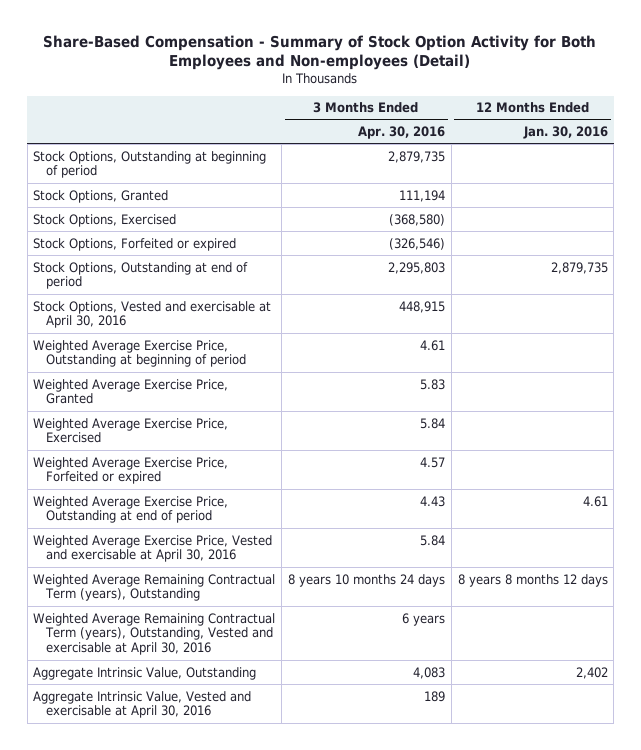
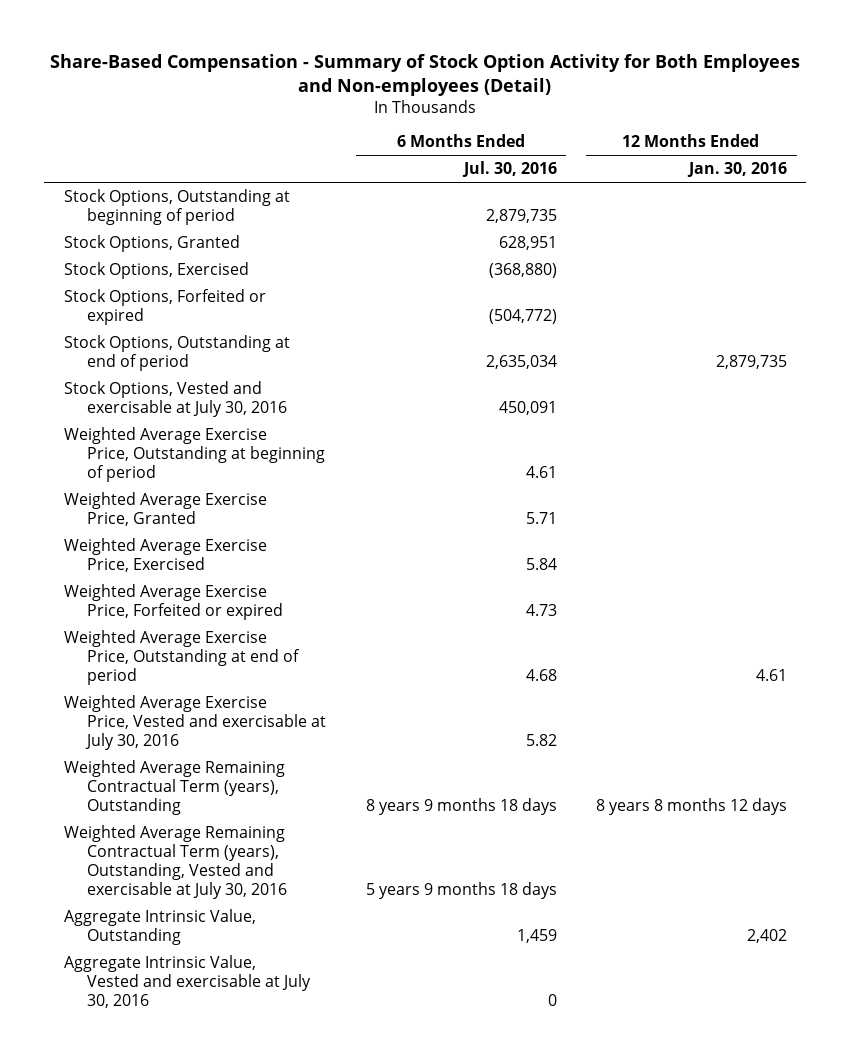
- | 3 Months Ended Apr. 30, 2016 | 12 Months Ended Jan. 30, 2016
+ | 6 Months Ended Jul. 30, 2016 | 12 Months Ended Jan. 30, 2016
- Stock Options, Vested and exercisable at April 30, 2016 | 448,915 |
+ Stock Options, Vested and exercisable at July 30, 2016 | 450,091 |
- Weighted Average Exercise Price, Vested and exercisable at April 30, 2016 | 5.84 |
+ Weighted Average Exercise Price, Vested and exercisable at July 30, 2016 | 5.82 |
- Weighted Average Remaining Contractual Term (years), Outstanding, Vested and exercisable at April 30, 2016 | 6 years |
+ Weighted Average Remaining Contractual Term (years), Outstanding, Vested and exercisable at July 30, 2016 | 5 years 9 months 18 days |
- Aggregate Intrinsic Value, Vested and exercisable at April 30, 2016 | 189 |
+ Aggregate Intrinsic Value, Vested and exercisable at July 30, 2016 | 0 |

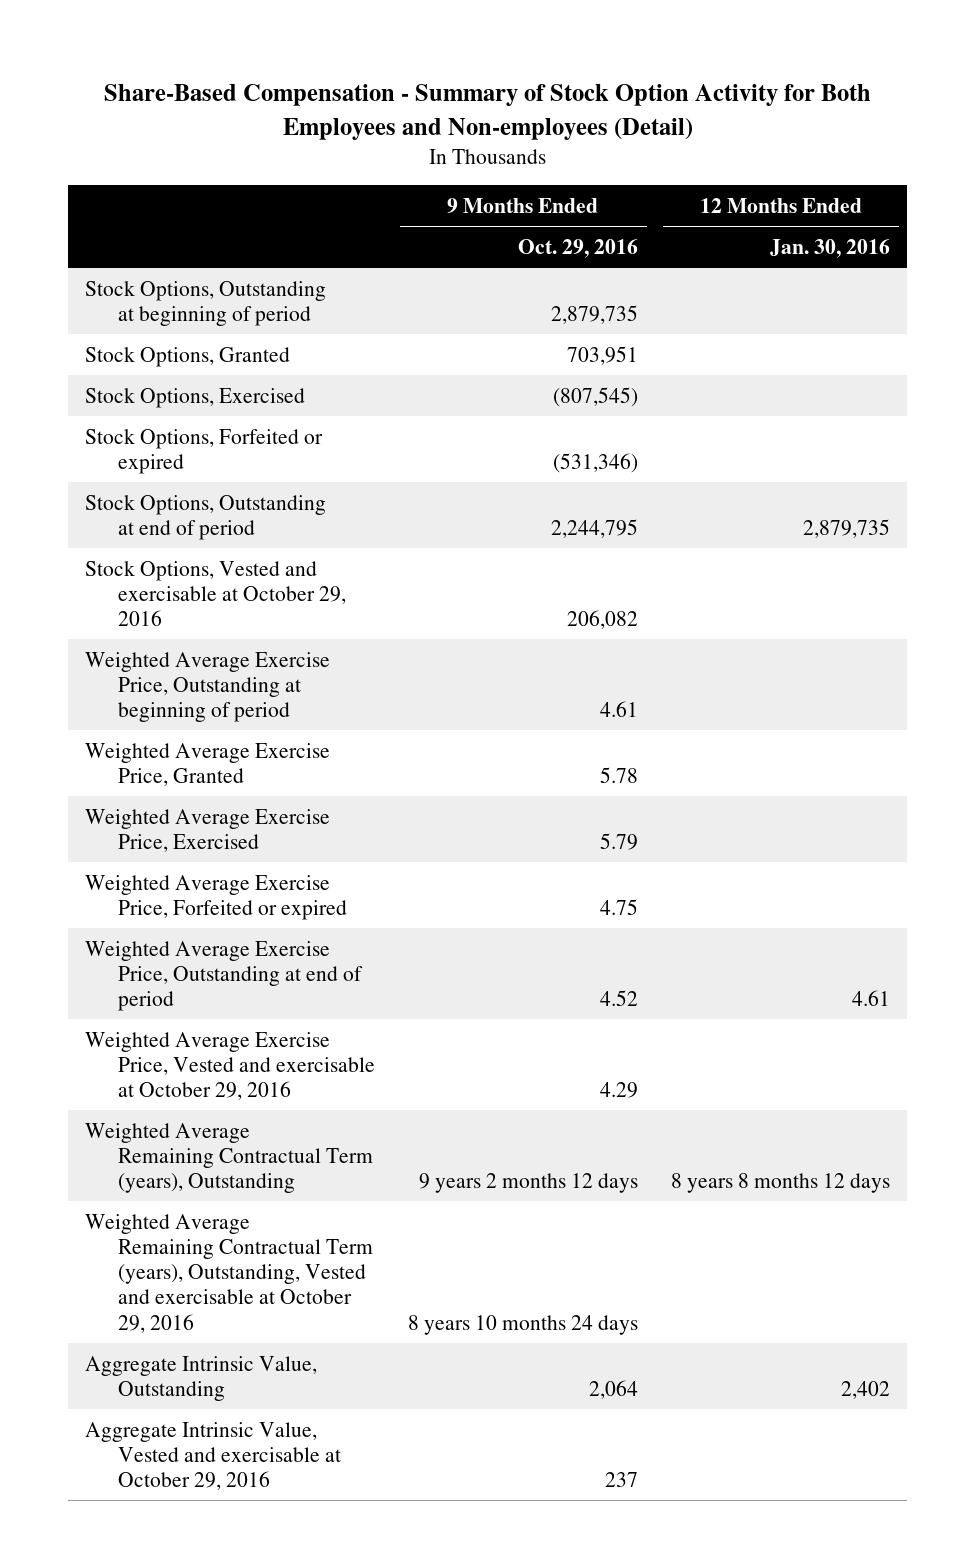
- | 6 Months Ended Jul. 30, 2016 | 12 Months Ended Jan. 30, 2016
+ | 9 Months Ended Oct. 29, 2016 | 12 Months Ended Jan. 30, 2016
- Stock Options, Vested and exercisable at July 30, 2016 | 450,091 |
+ Stock Options, Vested and exercisable at October 29, 2016 | 206,082 |
- Weighted Average Exercise Price, Vested and exercisable at July 30, 2016 | 5.82 |
+ Weighted Average Exercise Price, Vested and exercisable at October 29, 2016 | 4.29 |
- Weighted Average Remaining Contractual Term (years), Outstanding, Vested and exercisable at July 30, 2016 | 5 years 9 months 18 days |
+ Weighted Average Remaining Contractual Term (years), Outstanding, Vested and exercisable at October 29, 2016 | 8 years 10 months 24 days |
- Aggregate Intrinsic Value, Vested and exercisable at July 30, 2016 | 0 |
+ Aggregate Intrinsic Value, Vested and exercisable at October 29, 2016 | 237 |

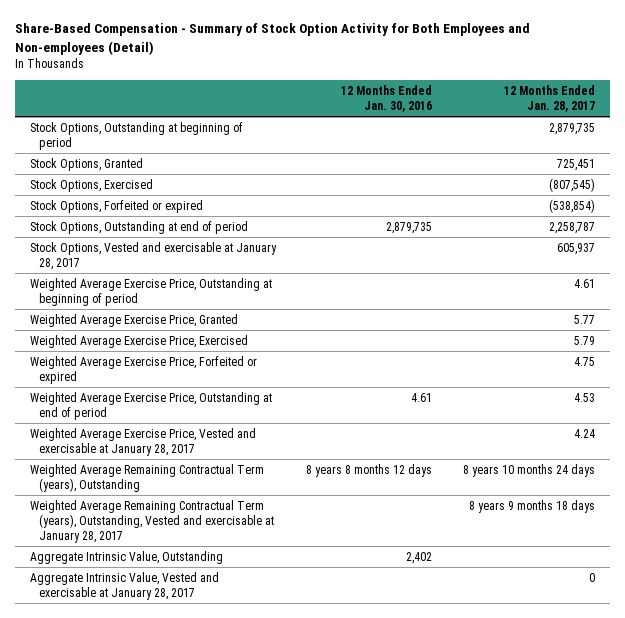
- | 9 Months Ended Oct. 29, 2016 | 12 Months Ended Jan. 30, 2016
+ | 12 Months Ended Jan. 30, 2016 | 12 Months Ended Jan. 28, 2017
- Stock Options, Vested and exercisable at October 29, 2016 | 206,082 |
+ Stock Options, Vested and exercisable at January 28, 2017 | | 605,937
- Weighted Average Exercise Price, Vested and exercisable at October 29, 2016 | 4.29 |
+ Weighted Average Exercise Price, Vested and exercisable at January 28, 2017 | | 4.24
- Weighted Average Remaining Contractual Term (years), Outstanding, Vested and exercisable at October 29, 2016 | 8 years 10 months 24 days |
+ Weighted Average Remaining Contractual Term (years), Outstanding, Vested and exercisable at January 28, 2017 | | 8 years 9 months 18 days
- Aggregate Intrinsic Value, Vested and exercisable at October 29, 2016 | 237 |
+ Aggregate Intrinsic Value, Vested and exercisable at January 28, 2017 | | 0

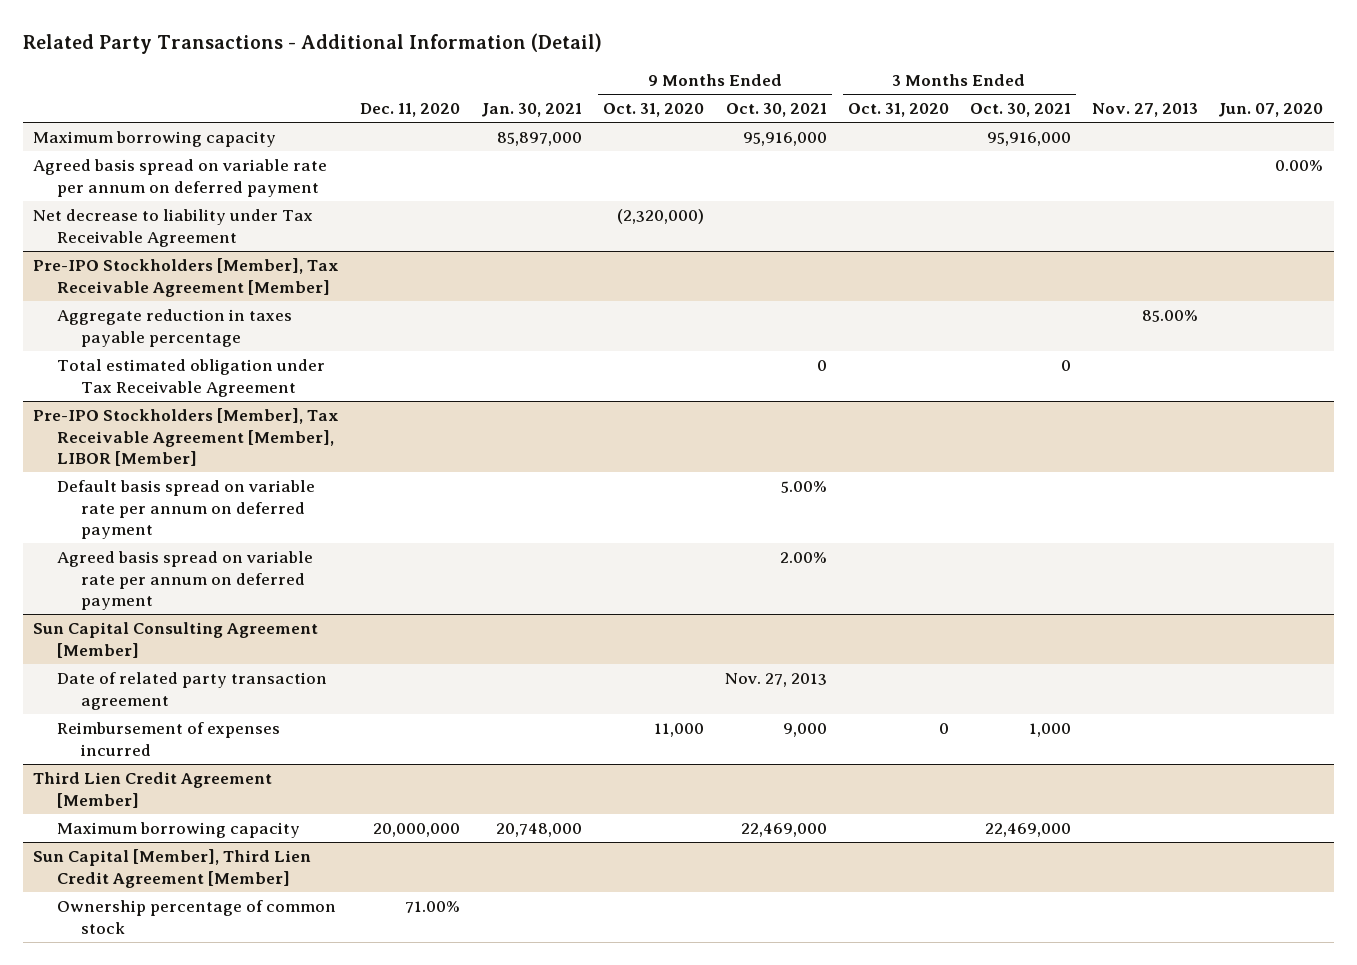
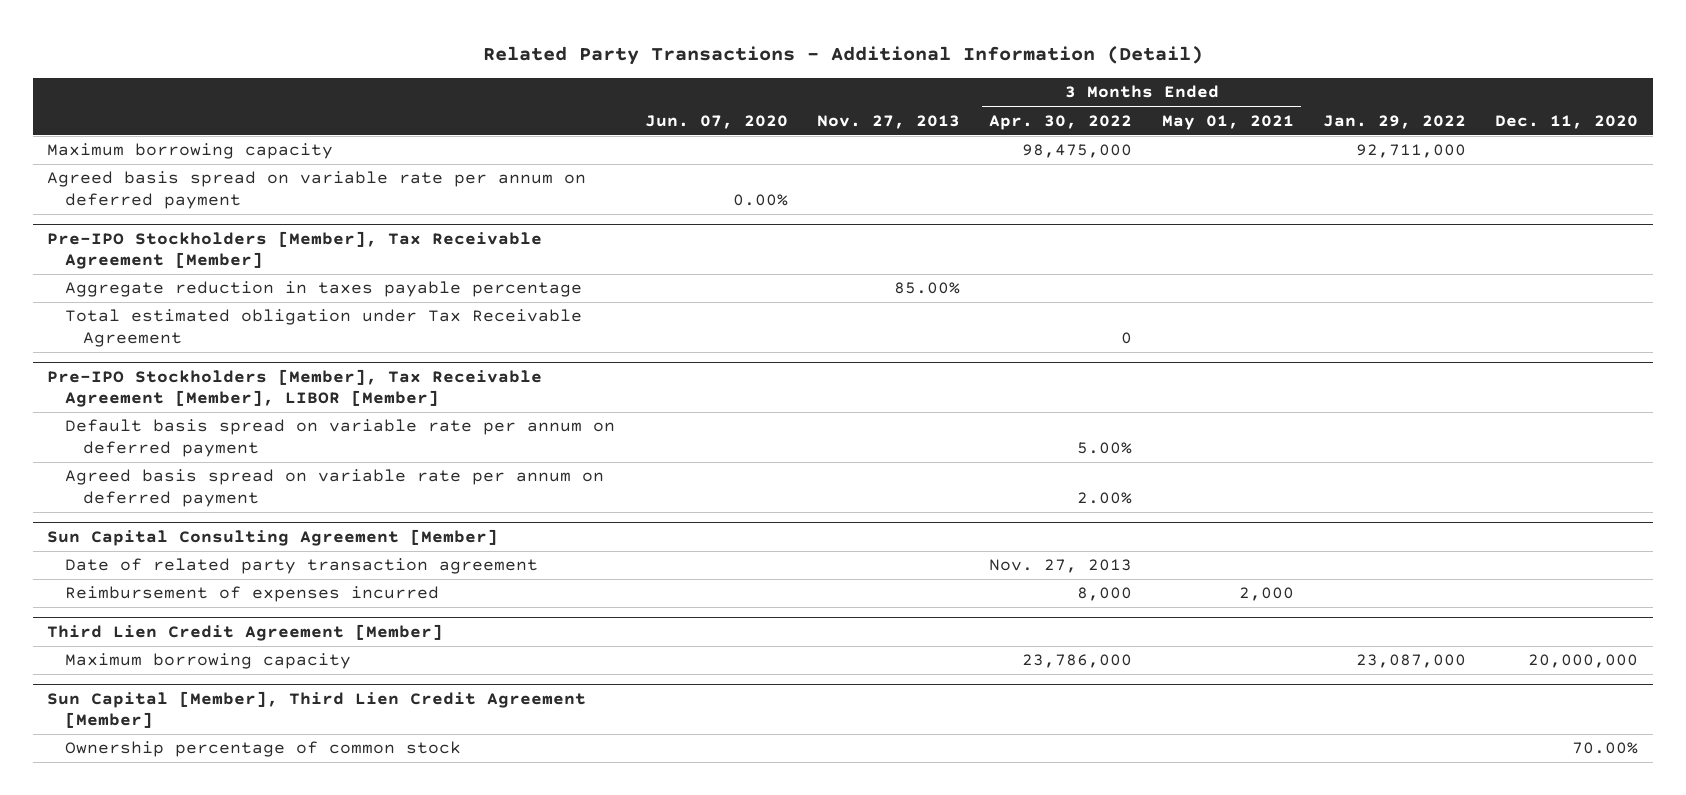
- | Dec. 11, 2020 | Jan. 30, 2021 | 9 Months Ended Oct. 31, 2020 | 9 Months Ended Oct. 30, 2021 | 3 Months Ended Oct. 31, 2020 | 3 Months Ended Oct. 30, 2021 | Nov. 27, 2013 | Jun. 07, 2020
+ | Jun. 07, 2020 | Nov. 27, 2013 | 3 Months Ended Apr. 30, 2022 | 3 Months Ended May 01, 2021 | Jan. 29, 2022 | Dec. 11, 2020
- Net decrease to liability under Tax Receivable Agreement | | | (2,320,000) | | | | |
@ Sun Capital [Member], Third Lien Credit Agreement [Member]
- Ownership percentage of common stock | 71.00% | | | | | | |
+ Ownership percentage of common stock | | | | | | 70.00%

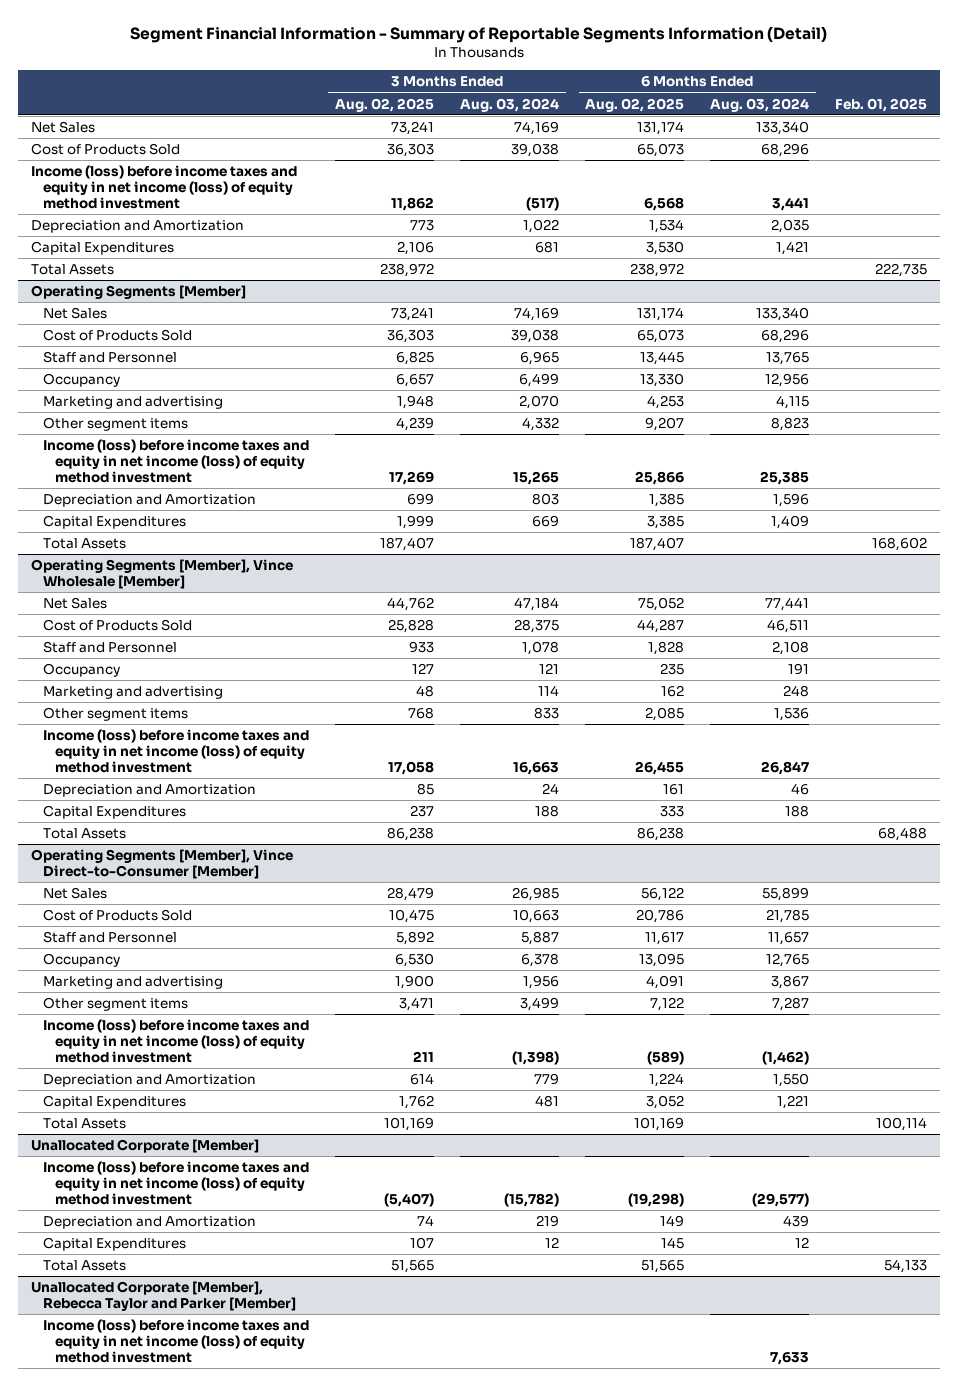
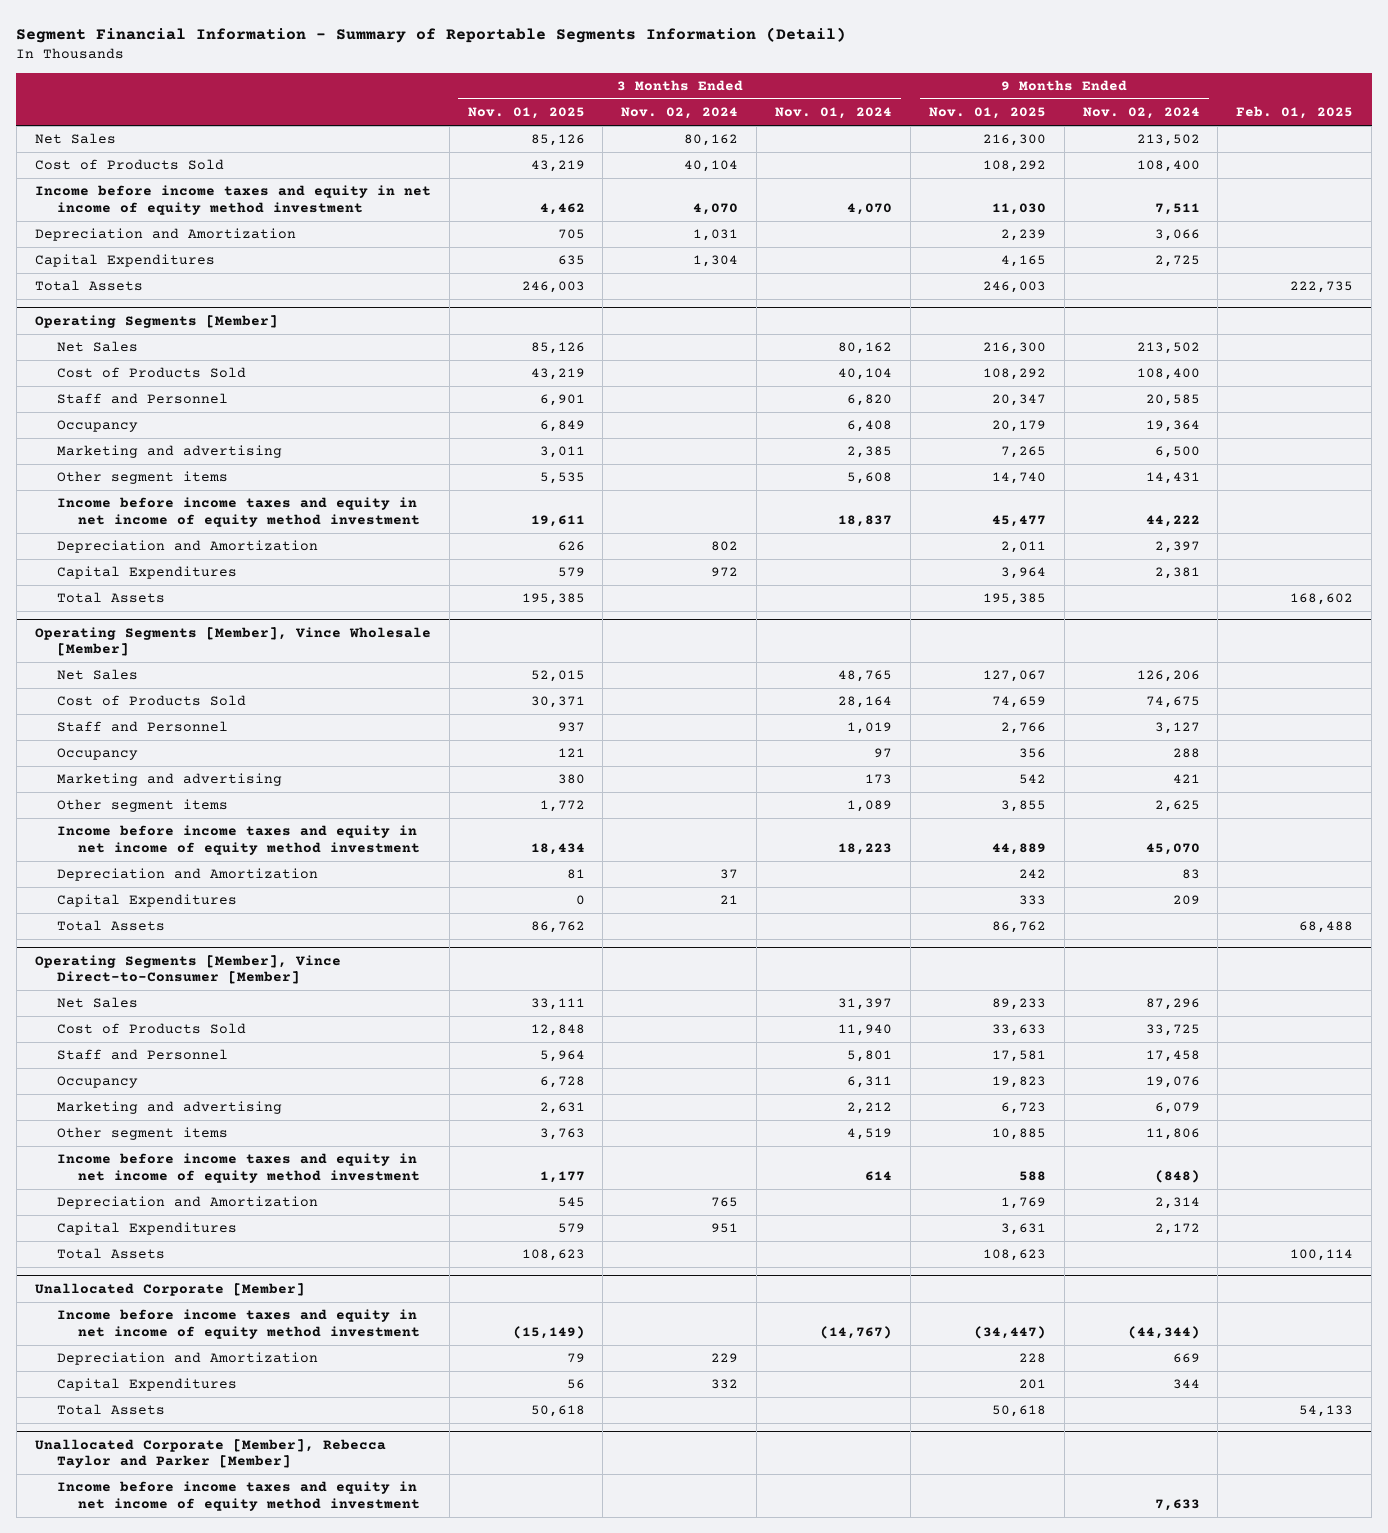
- | 3 Months Ended Aug. 02, 2025 | 3 Months Ended Aug. 03, 2024 | 6 Months Ended Aug. 02, 2025 | 6 Months Ended Aug. 03, 2024 | Feb. 01, 2025
+ | 3 Months Ended Nov. 01, 2025 | 3 Months Ended Nov. 02, 2024 | 3 Months Ended Nov. 01, 2024 | 9 Months Ended Nov. 01, 2025 | 9 Months Ended Nov. 02, 2024 | Feb. 01, 2025
- Income (loss) before income taxes and equity in net income (loss) of equity method investment | 11,862 | (517) | 6,568 | 3,441 |
+ Income before income taxes and equity in net income of equity method investment | 4,462 | 4,070 | 4,070 | 11,030 | 7,511 |
@ Operating Segments [Member]
- Income (loss) before income taxes and equity in net income (loss) of equity method investment | 17,269 | 15,265 | 25,866 | 25,385 |
+ Income before income taxes and equity in net income of equity method investment | 19,611 | | 18,837 | 45,477 | 44,222 |
@ Operating Segments [Member], Vince Wholesale [Member]
- Income (loss) before income taxes and equity in net income (loss) of equity method investment | 17,058 | 16,663 | 26,455 | 26,847 |
+ Income before income taxes and equity in net income of equity method investment | 18,434 | | 18,223 | 44,889 | 45,070 |
@ Operating Segments [Member], Vince Direct-to-Consumer [Member]
- Income (loss) before income taxes and equity in net income (loss) of equity method investment | 211 | (1,398) | (589) | (1,462) |
+ Income before income taxes and equity in net income of equity method investment | 1,177 | | 614 | 588 | (848) |
@ Unallocated Corporate [Member]
- Income (loss) before income taxes and equity in net income (loss) of equity method investment | (5,407) | (15,782) | (19,298) | (29,577) |
+ Income before income taxes and equity in net income of equity method investment | (15,149) | | (14,767) | (34,447) | (44,344) |
@ Unallocated Corporate [Member], Rebecca Taylor and Parker [Member]
- Income (loss) before income taxes and equity in net income (loss) of equity method investment | | | | 7,633 |
+ Income before income taxes and equity in net income of equity method investment | | | | | 7,633 |

